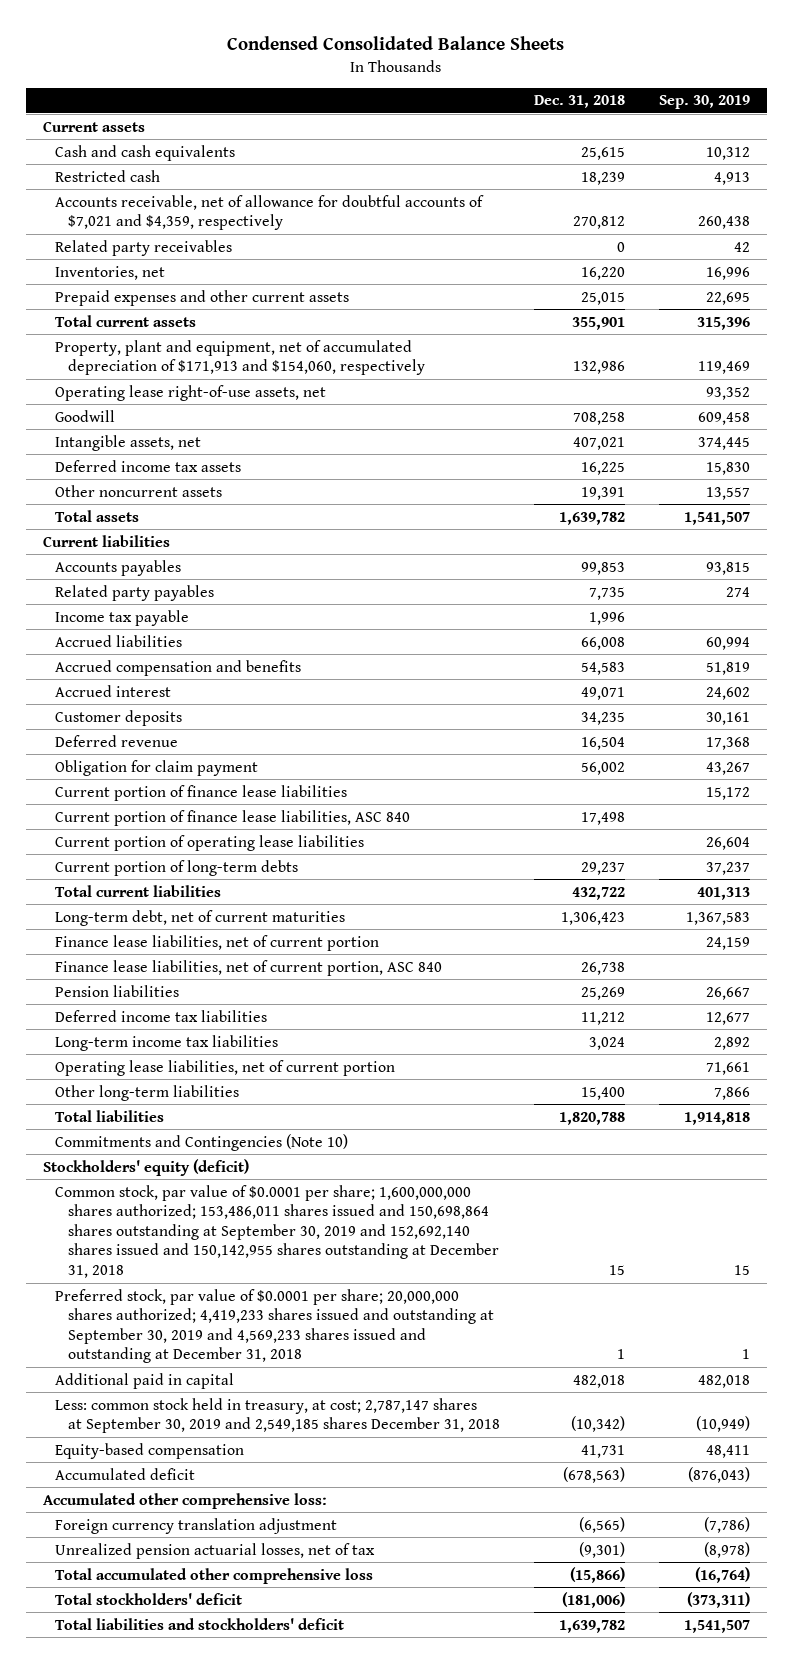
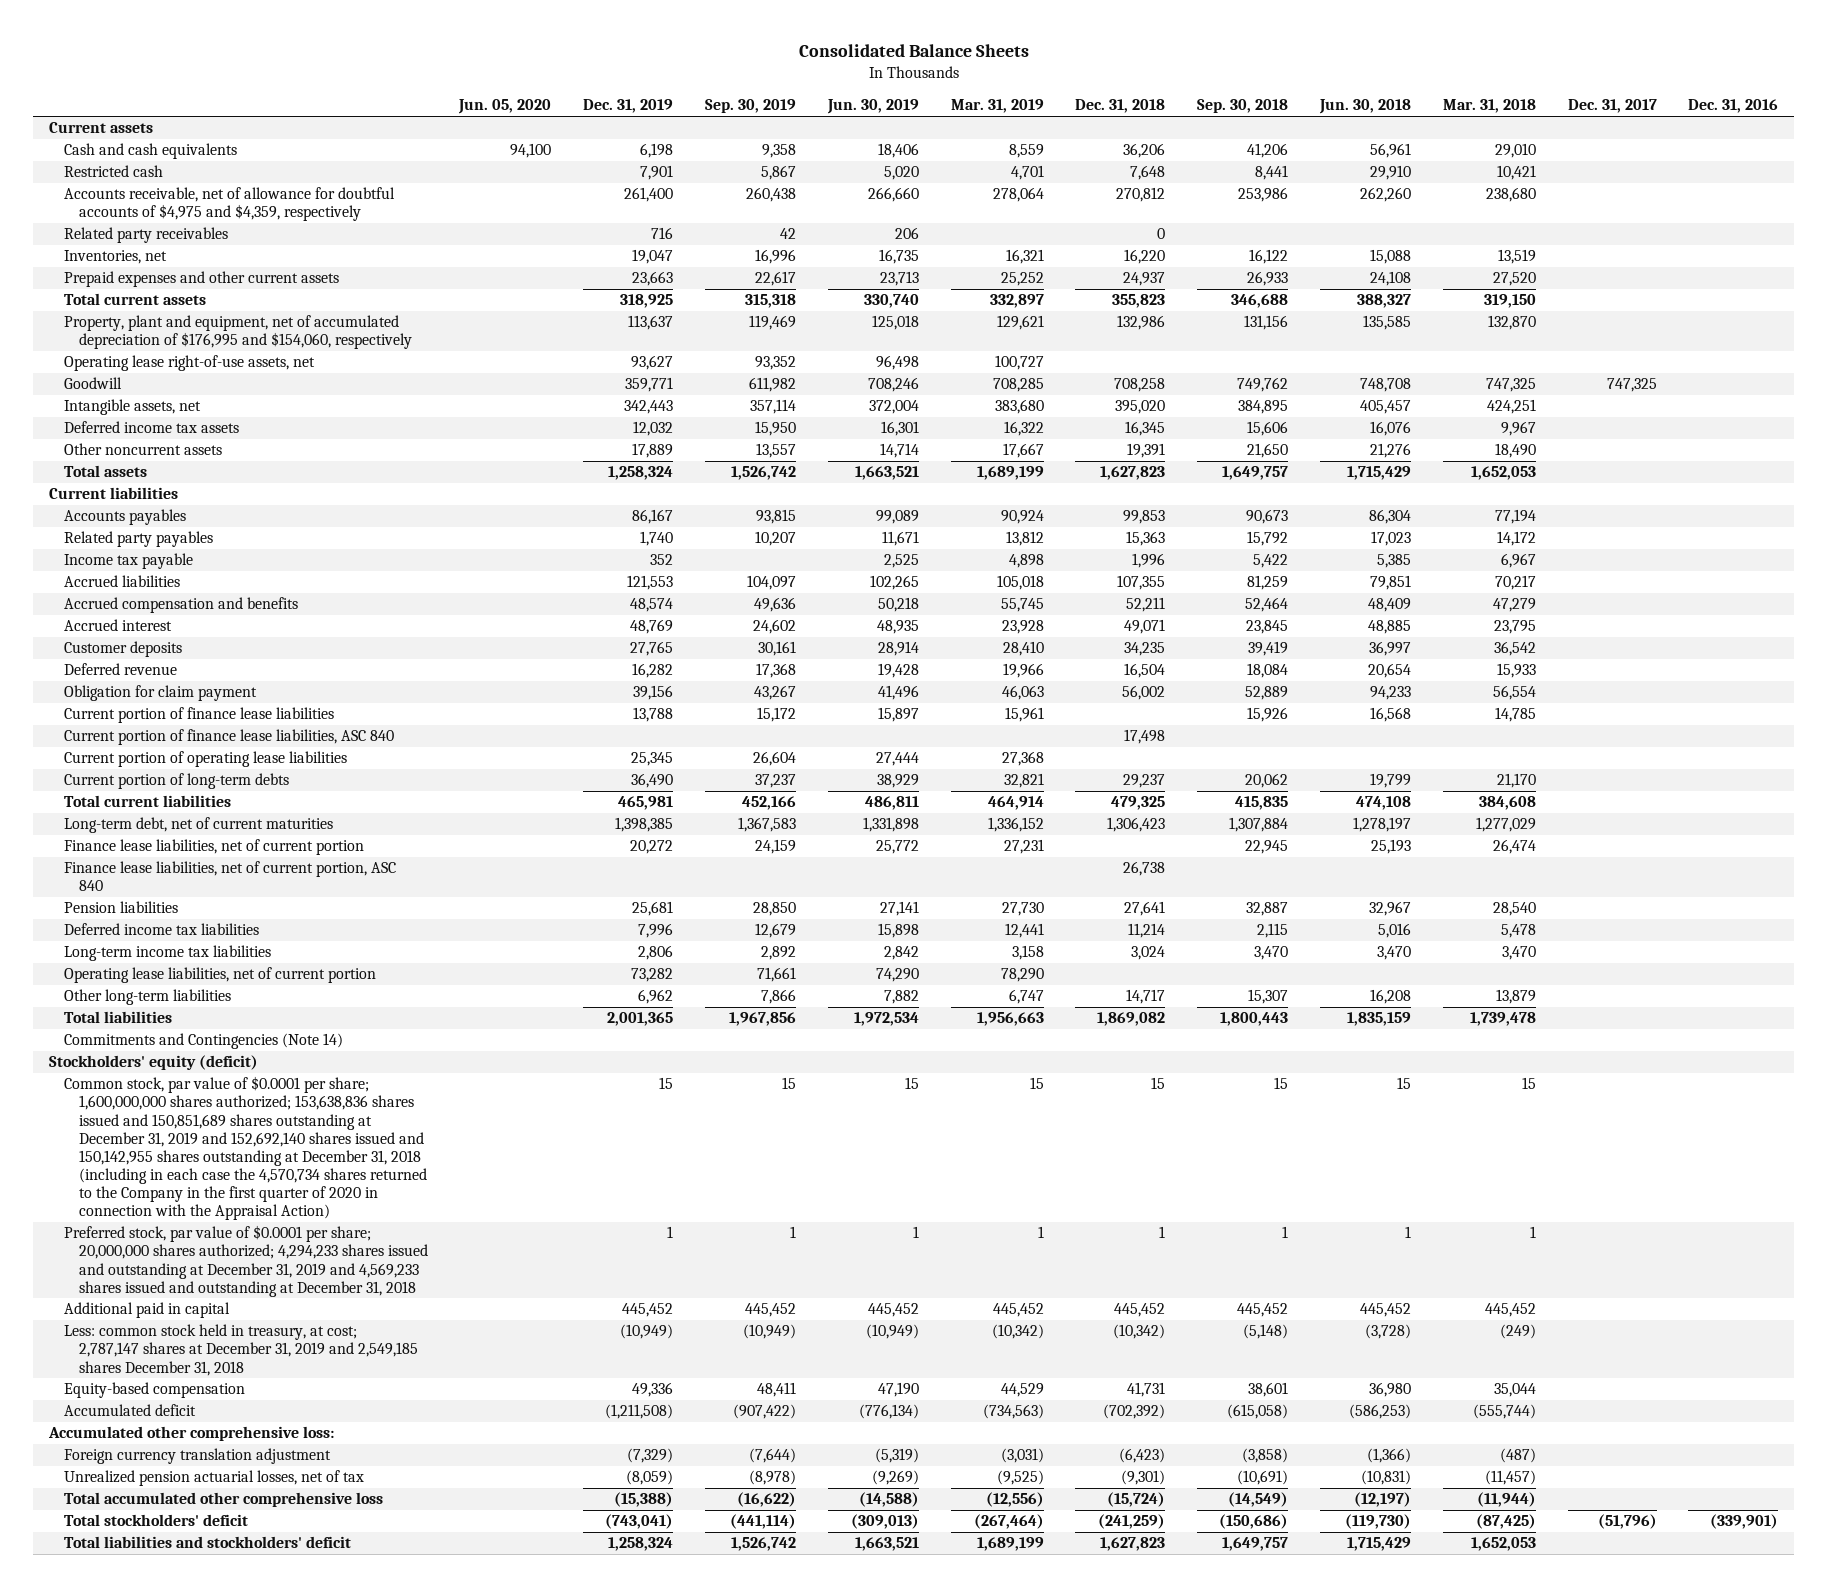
- Condensed Consolidated Balance Sheets
+ Consolidated Balance Sheets
- | Dec. 31, 2018 | Sep. 30, 2019
+ | Jun. 05, 2020 | Dec. 31, 2019 | Sep. 30, 2019 | Jun. 30, 2019 | Mar. 31, 2019 | Dec. 31, 2018 | Sep. 30, 2018 | Jun. 30, 2018 | Mar. 31, 2018 | Dec. 31, 2017 | Dec. 31, 2016
- Cash and cash equivalents | 25,615 | 10,312
- Restricted cash | 18,239 | 4,913
- Accounts receivable, net of allowance for doubtful accounts of $7,021 and $4,359, respectively | 270,812 | 260,438
+ Cash and cash equivalents | 94,100 | 6,198 | 9,358 | 18,406 | 8,559 | 36,206 | 41,206 | 56,961 | 29,010 | |
+ Restricted cash | | 7,901 | 5,867 | 5,020 | 4,701 | 7,648 | 8,441 | 29,910 | 10,421 | |
+ Accounts receivable, net of allowance for doubtful accounts of $4,975 and $4,359, respectively | | 261,400 | 260,438 | 266,660 | 278,064 | 270,812 | 253,986 | 262,260 | 238,680 | |
- Prepaid expenses and other current assets | 25,015 | 22,695
- Total current assets | 355,901 | 315,396
- Property, plant and equipment, net of accumulated depreciation of $171,913 and $154,060, respectively | 132,986 | 119,469
+ Prepaid expenses and other current assets | | 23,663 | 22,617 | 23,713 | 25,252 | 24,937 | 26,933 | 24,108 | 27,520 | |
+ Total current assets | | 318,925 | 315,318 | 330,740 | 332,897 | 355,823 | 346,688 | 388,327 | 319,150 | |
+ Property, plant and equipment, net of accumulated depreciation of $176,995 and $154,060, respectively | | 113,637 | 119,469 | 125,018 | 129,621 | 132,986 | 131,156 | 135,585 | 132,870 | |
- Goodwill | 708,258 | 609,458
- Intangible assets, net | 407,021 | 374,445
- Deferred income tax assets | 16,225 | 15,830
+ Goodwill | | 359,771 | 611,982 | 708,246 | 708,285 | 708,258 | 749,762 | 748,708 | 747,325 | 747,325 |
+ Intangible assets, net | | 342,443 | 357,114 | 372,004 | 383,680 | 395,020 | 384,895 | 405,457 | 424,251 | |
+ Deferred income tax assets | | 12,032 | 15,950 | 16,301 | 16,322 | 16,345 | 15,606 | 16,076 | 9,967 | |
- Total assets | 1,639,782 | 1,541,507
+ Total assets | | 1,258,324 | 1,526,742 | 1,663,521 | 1,689,199 | 1,627,823 | 1,649,757 | 1,715,429 | 1,652,053 | |
- Related party payables | 7,735 | 274
+ Related party payables | | 1,740 | 10,207 | 11,671 | 13,812 | 15,363 | 15,792 | 17,023 | 14,172 | |
- Accrued liabilities | 66,008 | 60,994
- Accrued compensation and benefits | 54,583 | 51,819
+ Accrued liabilities | | 121,553 | 104,097 | 102,265 | 105,018 | 107,355 | 81,259 | 79,851 | 70,217 | |
+ Accrued compensation and benefits | | 48,574 | 49,636 | 50,218 | 55,745 | 52,211 | 52,464 | 48,409 | 47,279 | |
- Total current liabilities | 432,722 | 401,313
+ Total current liabilities | | 465,981 | 452,166 | 486,811 | 464,914 | 479,325 | 415,835 | 474,108 | 384,608 | |
- Pension liabilities | 25,269 | 26,667
- Deferred income tax liabilities | 11,212 | 12,677
+ Pension liabilities | | 25,681 | 28,850 | 27,141 | 27,730 | 27,641 | 32,887 | 32,967 | 28,540 | |
+ Deferred income tax liabilities | | 7,996 | 12,679 | 15,898 | 12,441 | 11,214 | 2,115 | 5,016 | 5,478 | |
- Other long-term liabilities | 15,400 | 7,866
- Total liabilities | 1,820,788 | 1,914,818
- Commitments and Contingencies (Note 10)
+ Other long-term liabilities | | 6,962 | 7,866 | 7,882 | 6,747 | 14,717 | 15,307 | 16,208 | 13,879 | |
+ Total liabilities | | 2,001,365 | 1,967,856 | 1,972,534 | 1,956,663 | 1,869,082 | 1,800,443 | 1,835,159 | 1,739,478 | |
+ Commitments and Contingencies (Note 14)
- Common stock, par value of $0.0001 per share; 1,600,000,000 shares authorized; 153,486,011 shares issued and 150,698,864 shares outstanding at September 30, 2019 and 152,692,140 shares issued and 150,142,955 shares outstanding at December 31, 2018 | 15 | 15
- Preferred stock, par value of $0.0001 per share; 20,000,000 shares authorized; 4,419,233 shares issued and outstanding at September 30, 2019 and 4,569,233 shares issued and outstanding at December 31, 2018 | 1 | 1
- Additional paid in capital | 482,018 | 482,018
- Less: common stock held in treasury, at cost; 2,787,147 shares at September 30, 2019 and 2,549,185 shares December 31, 2018 | (10,342) | (10,949)
+ Common stock, par value of $0.0001 per share; 1,600,000,000 shares authorized; 153,638,836 shares issued and 150,851,689 shares outstanding at December 31, 2019 and 152,692,140 shares issued and 150,142,955 shares outstanding at December 31, 2018 (including in each case the 4,570,734 shares returned to the Company in the first quarter of 2020 in connection with the Appraisal Action) | | 15 | 15 | 15 | 15 | 15 | 15 | 15 | 15 | |
+ Preferred stock, par value of $0.0001 per share; 20,000,000 shares authorized; 4,294,233 shares issued and outstanding at December 31, 2019 and 4,569,233 shares issued and outstanding at December 31, 2018 | | 1 | 1 | 1 | 1 | 1 | 1 | 1 | 1 | |
+ Additional paid in capital | | 445,452 | 445,452 | 445,452 | 445,452 | 445,452 | 445,452 | 445,452 | 445,452 | |
+ Less: common stock held in treasury, at cost; 2,787,147 shares at December 31, 2019 and 2,549,185 shares December 31, 2018 | | (10,949) | (10,949) | (10,949) | (10,342) | (10,342) | (5,148) | (3,728) | (249) | |
- Accumulated deficit | (678,563) | (876,043)
+ Accumulated deficit | | (1,211,508) | (907,422) | (776,134) | (734,563) | (702,392) | (615,058) | (586,253) | (555,744) | |
- Foreign currency translation adjustment | (6,565) | (7,786)
+ Foreign currency translation adjustment | | (7,329) | (7,644) | (5,319) | (3,031) | (6,423) | (3,858) | (1,366) | (487) | |
- Total accumulated other comprehensive loss | (15,866) | (16,764)
- Total stockholders' deficit | (181,006) | (373,311)
- Total liabilities and stockholders' deficit | 1,639,782 | 1,541,507
+ Total accumulated other comprehensive loss | | (15,388) | (16,622) | (14,588) | (12,556) | (15,724) | (14,549) | (12,197) | (11,944) | |
+ Total stockholders' deficit | | (743,041) | (441,114) | (309,013) | (267,464) | (241,259) | (150,686) | (119,730) | (87,425) | (51,796) | (339,901)
+ Total liabilities and stockholders' deficit | | 1,258,324 | 1,526,742 | 1,663,521 | 1,689,199 | 1,627,823 | 1,649,757 | 1,715,429 | 1,652,053 | |

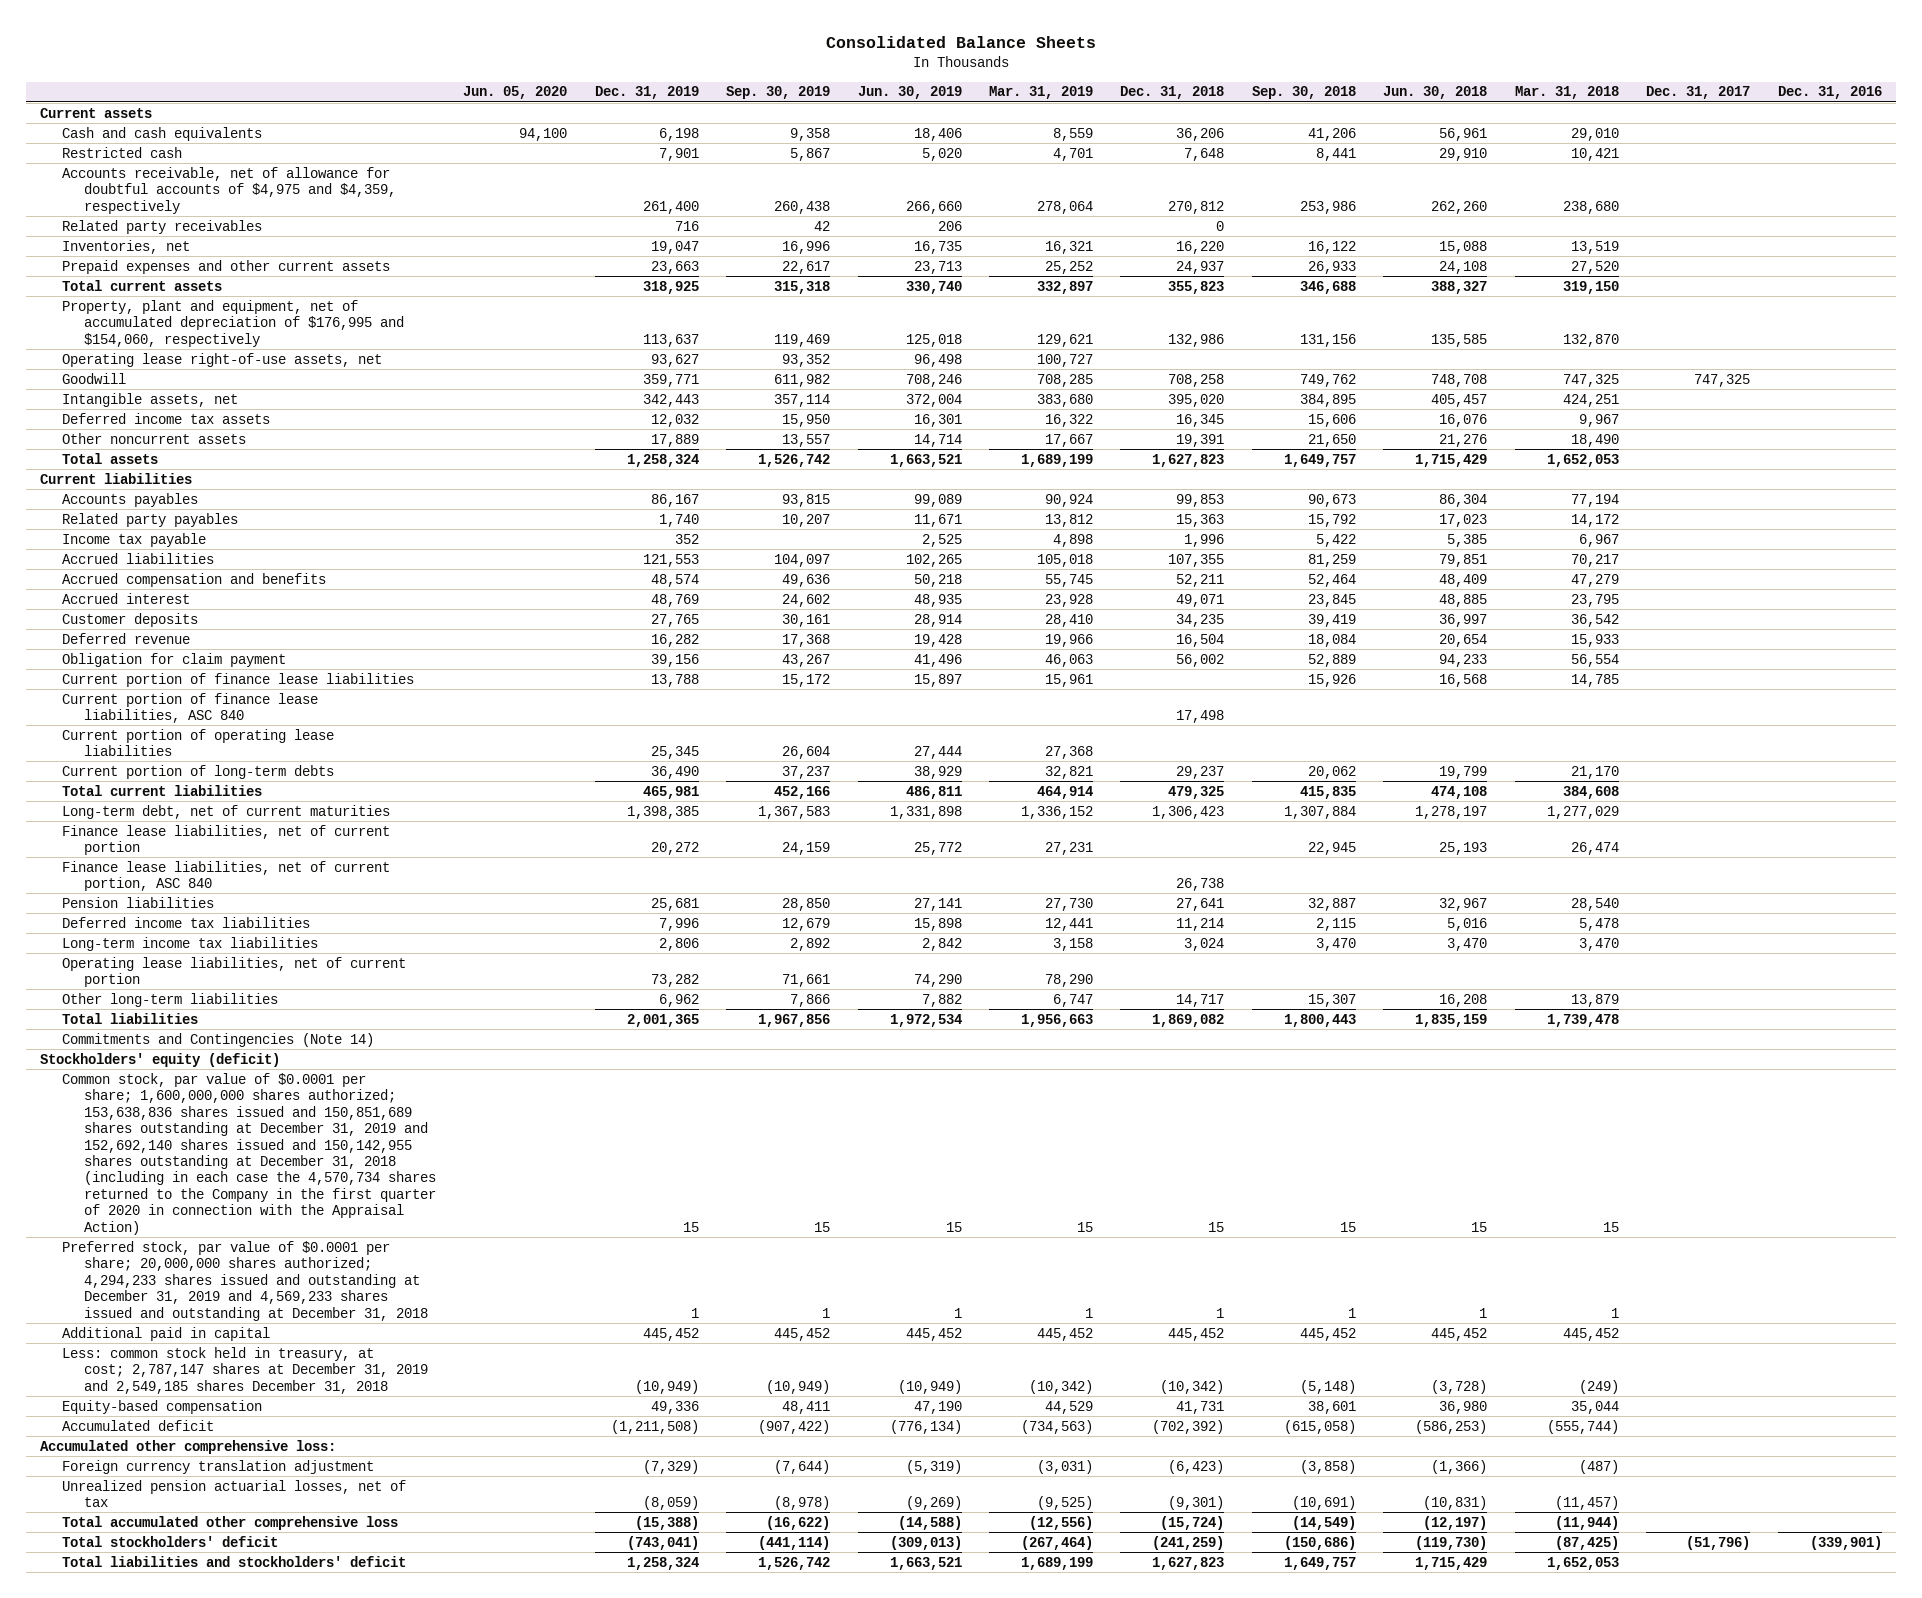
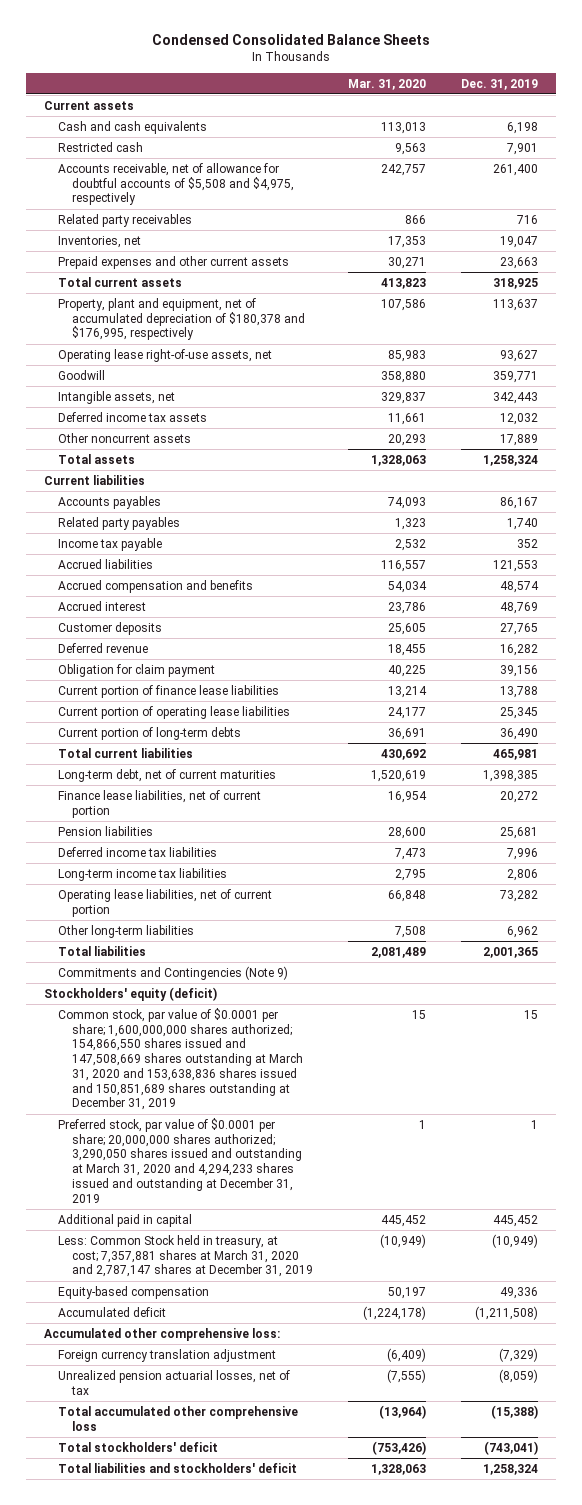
- Consolidated Balance Sheets
+ Condensed Consolidated Balance Sheets
- | Jun. 05, 2020 | Dec. 31, 2019 | Sep. 30, 2019 | Jun. 30, 2019 | Mar. 31, 2019 | Dec. 31, 2018 | Sep. 30, 2018 | Jun. 30, 2018 | Mar. 31, 2018 | Dec. 31, 2017 | Dec. 31, 2016
+ | Mar. 31, 2020 | Dec. 31, 2019
- Accounts receivable, net of allowance for doubtful accounts of $4,975 and $4,359, respectively | | 261,400 | 260,438 | 266,660 | 278,064 | 270,812 | 253,986 | 262,260 | 238,680 | |
+ Accounts receivable, net of allowance for doubtful accounts of $5,508 and $4,975, respectively | 242,757 | 261,400
- Property, plant and equipment, net of accumulated depreciation of $176,995 and $154,060, respectively | | 113,637 | 119,469 | 125,018 | 129,621 | 132,986 | 131,156 | 135,585 | 132,870 | |
+ Property, plant and equipment, net of accumulated depreciation of $180,378 and $176,995, respectively | 107,586 | 113,637
- Current portion of finance lease liabilities, ASC 840 | | | | | | 17,498 | | | | |
- Finance lease liabilities, net of current portion, ASC 840 | | | | | | 26,738 | | | | |
- Commitments and Contingencies (Note 14)
+ Commitments and Contingencies (Note 9)
- Common stock, par value of $0.0001 per share; 1,600,000,000 shares authorized; 153,638,836 shares issued and 150,851,689 shares outstanding at December 31, 2019 and 152,692,140 shares issued and 150,142,955 shares outstanding at December 31, 2018 (including in each case the 4,570,734 shares returned to the Company in the first quarter of 2020 in connection with the Appraisal Action) | | 15 | 15 | 15 | 15 | 15 | 15 | 15 | 15 | |
- Preferred stock, par value of $0.0001 per share; 20,000,000 shares authorized; 4,294,233 shares issued and outstanding at December 31, 2019 and 4,569,233 shares issued and outstanding at December 31, 2018 | | 1 | 1 | 1 | 1 | 1 | 1 | 1 | 1 | |
+ Common stock, par value of $0.0001 per share; 1,600,000,000 shares authorized; 154,866,550 shares issued and 147,508,669 shares outstanding at March 31, 2020 and 153,638,836 shares issued and 150,851,689 shares outstanding at December 31, 2019 | 15 | 15
+ Preferred stock, par value of $0.0001 per share; 20,000,000 shares authorized; 3,290,050 shares issued and outstanding at March 31, 2020 and 4,294,233 shares issued and outstanding at December 31, 2019 | 1 | 1
- Less: common stock held in treasury, at cost; 2,787,147 shares at December 31, 2019 and 2,549,185 shares December 31, 2018 | | (10,949) | (10,949) | (10,949) | (10,342) | (10,342) | (5,148) | (3,728) | (249) | |
+ Less: Common Stock held in treasury, at cost; 7,357,881 shares at March 31, 2020 and 2,787,147 shares at December 31, 2019 | (10,949) | (10,949)

